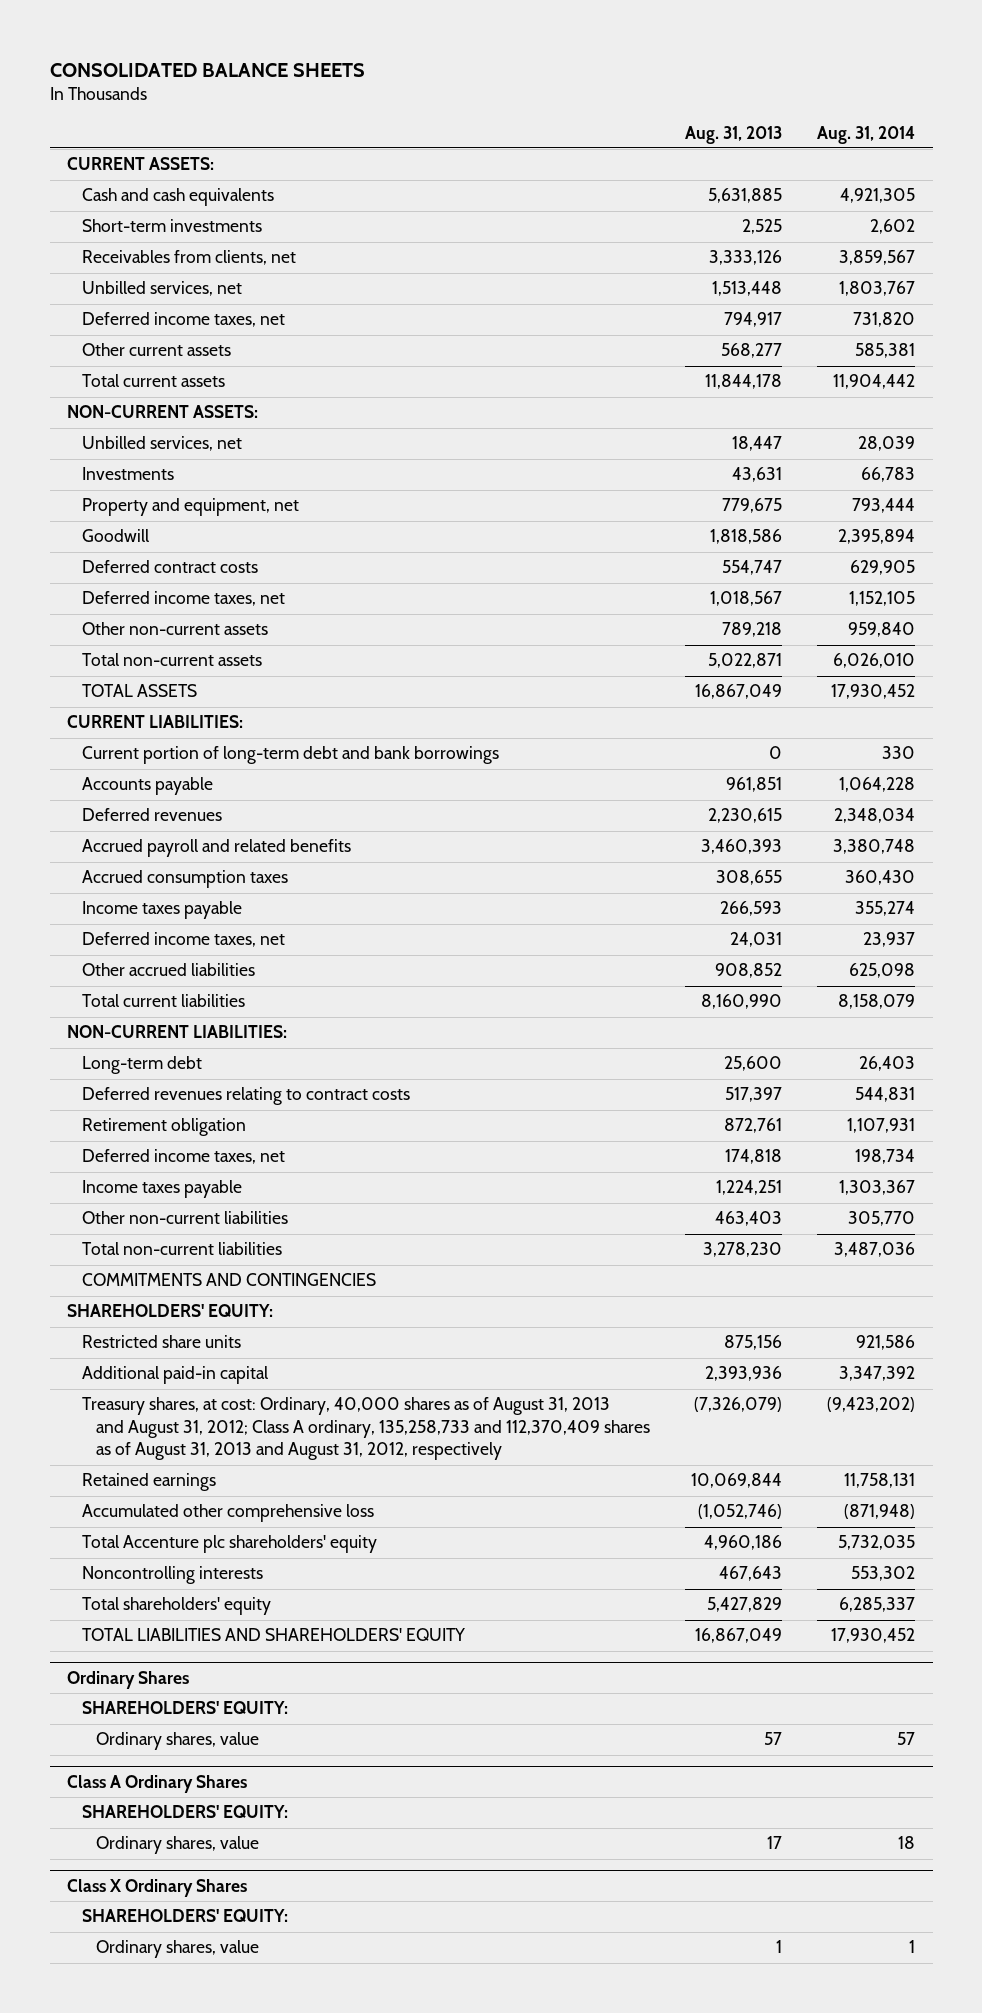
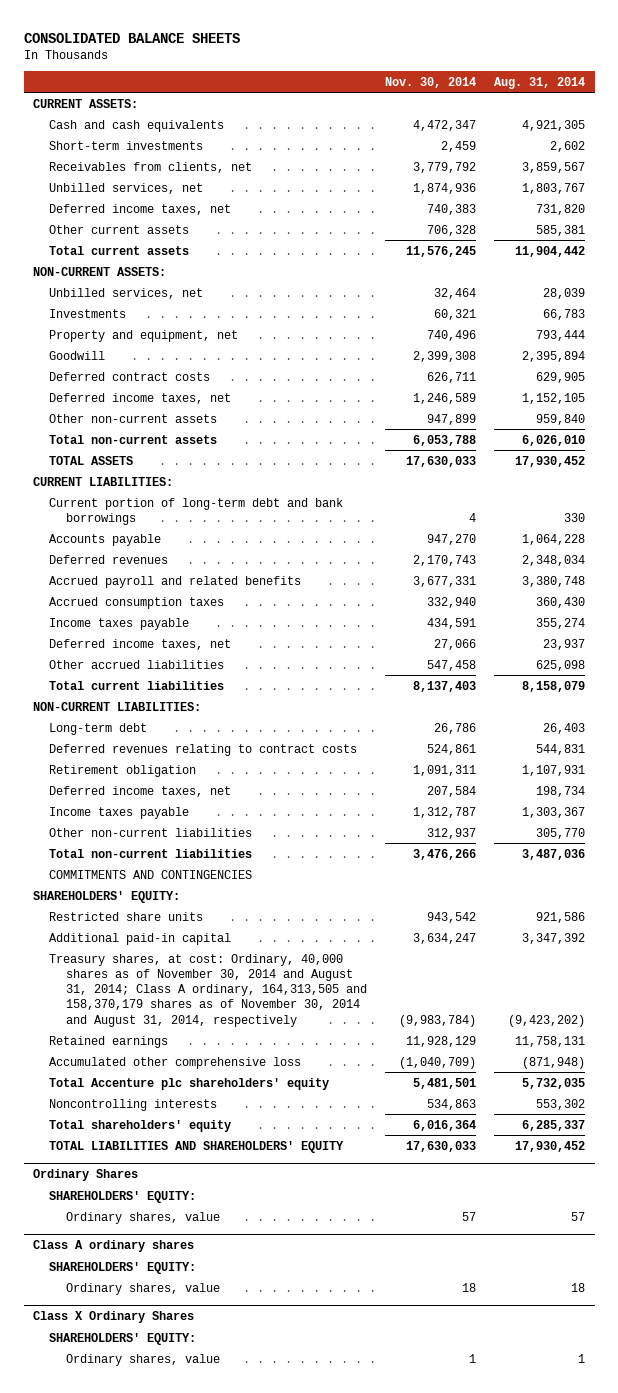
- | Aug. 31, 2013 | Aug. 31, 2014
+ | Nov. 30, 2014 | Aug. 31, 2014
- Treasury shares, at cost: Ordinary, 40,000 shares as of August 31, 2013 and August 31, 2012; Class A ordinary, 135,258,733 and 112,370,409 shares as of August 31, 2013 and August 31, 2012, respectively | (7,326,079) | (9,423,202)
+ Treasury shares, at cost: Ordinary, 40,000 shares as of November 30, 2014 and August 31, 2014; Class A ordinary, 164,313,505 and 158,370,179 shares as of November 30, 2014 and August 31, 2014, respectively | (9,983,784) | (9,423,202)
- Class A Ordinary Shares
+ Class A ordinary shares

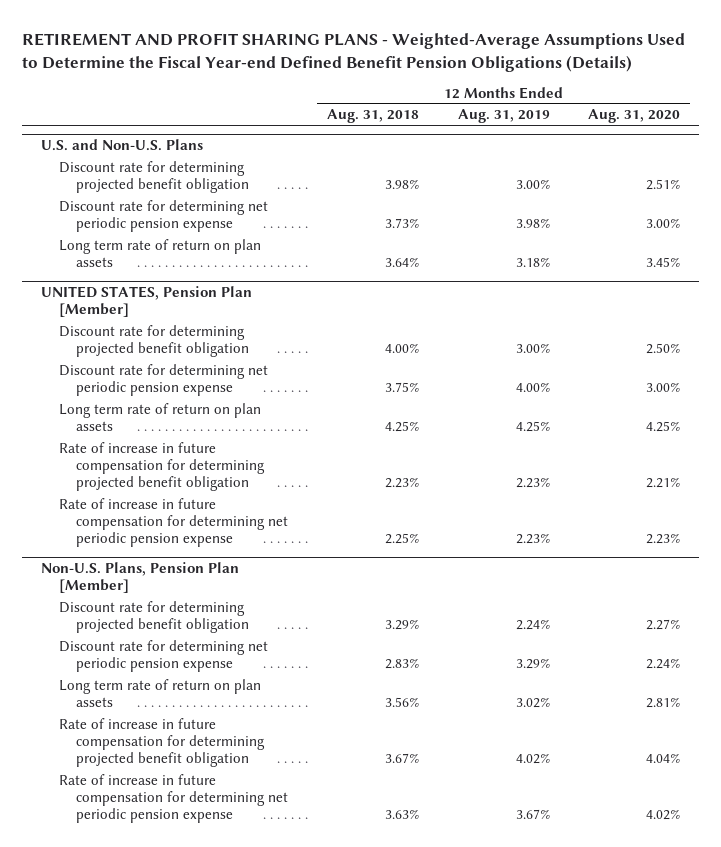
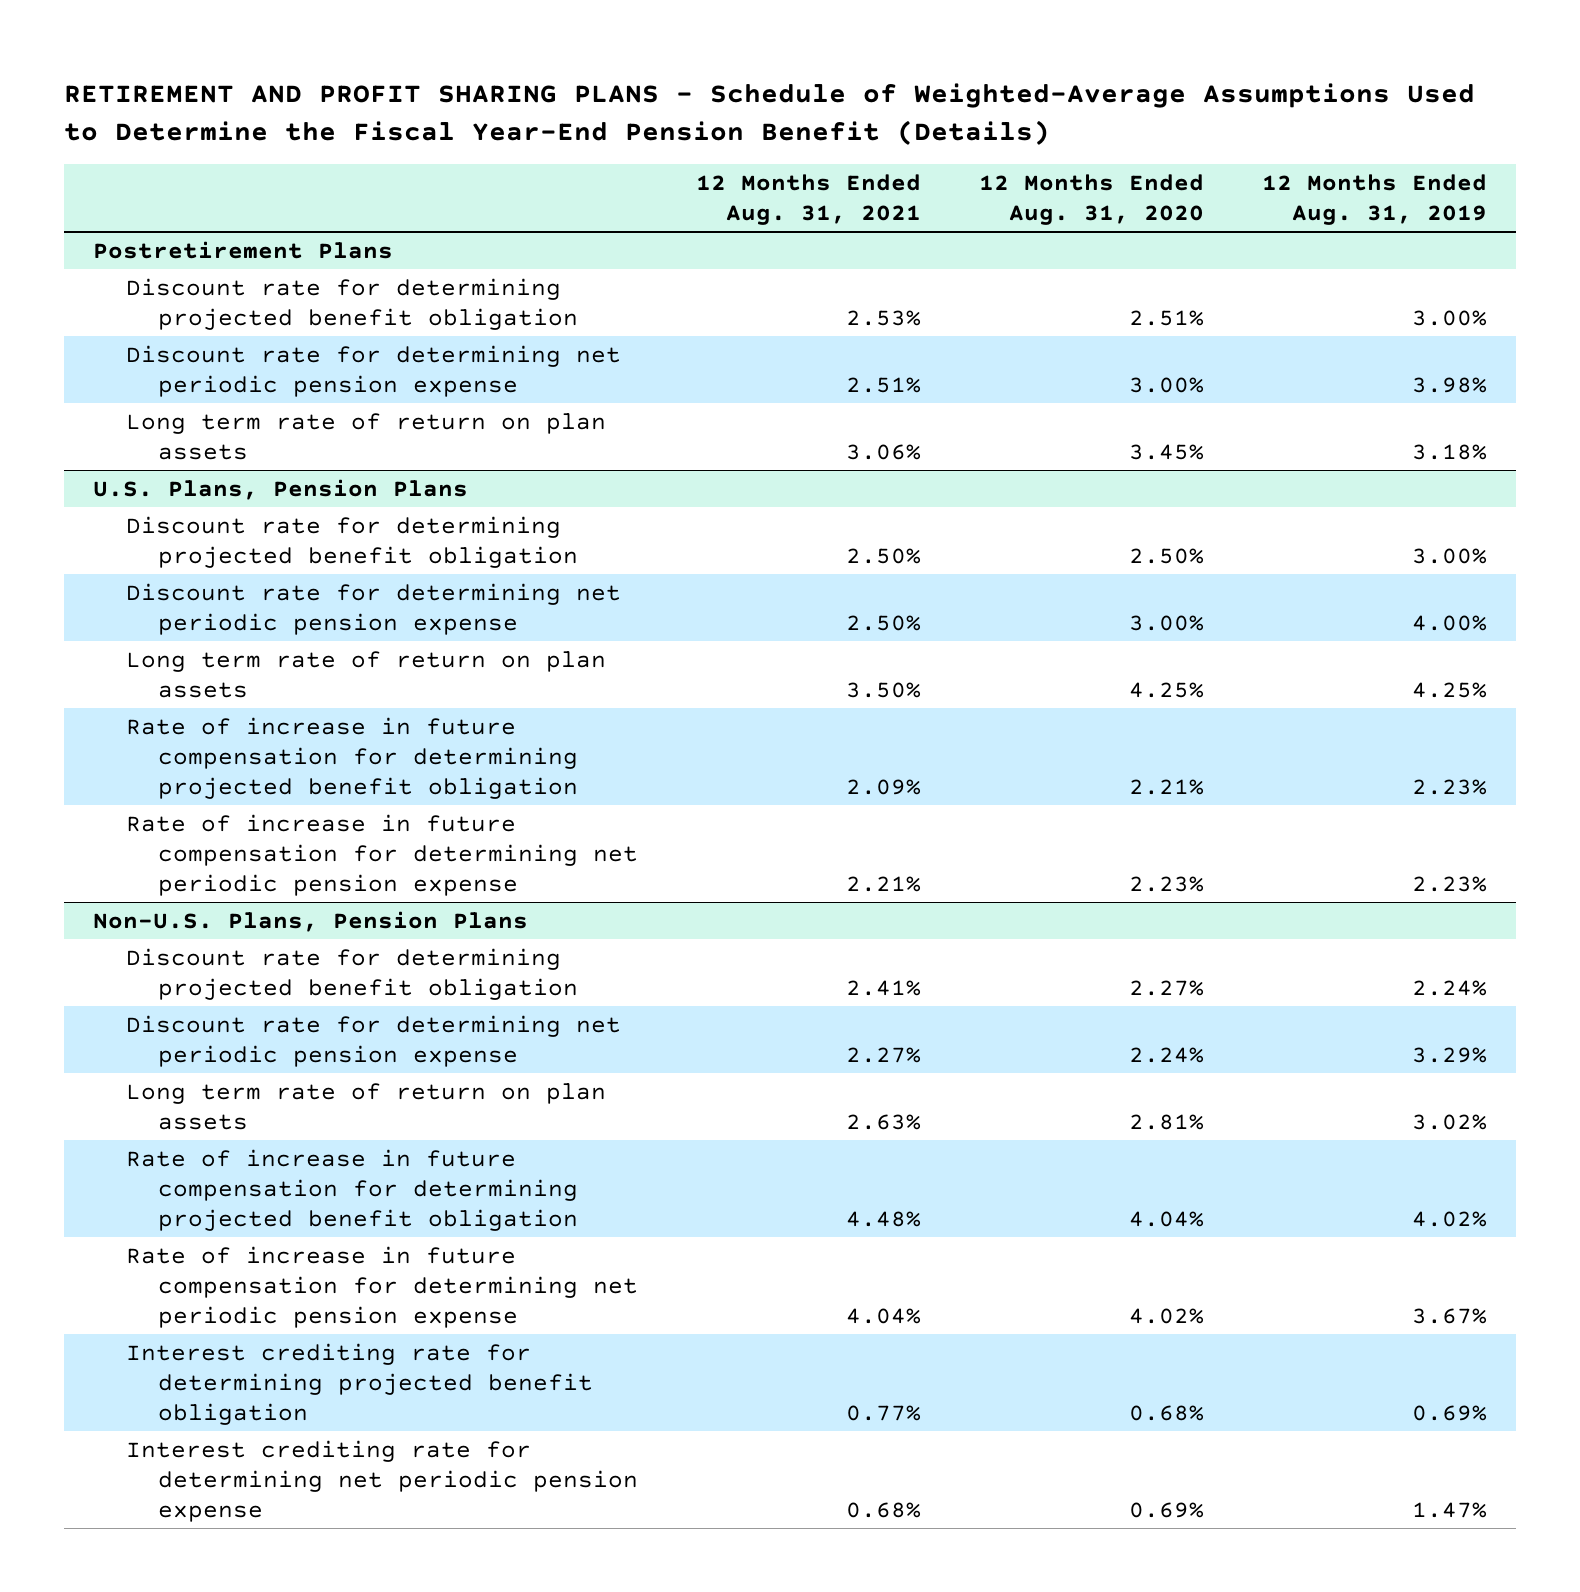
- RETIREMENT AND PROFIT SHARING PLANS - Weighted-Average Assumptions Used to Determine the Fiscal Year-end Defined Benefit Pension Obligations (Details)
+ RETIREMENT AND PROFIT SHARING PLANS - Schedule of Weighted-Average Assumptions Used to Determine the Fiscal Year-End Pension Benefit (Details)
- | 12 Months Ended Aug. 31, 2018 | 12 Months Ended Aug. 31, 2019 | 12 Months Ended Aug. 31, 2020
+ | 12 Months Ended Aug. 31, 2021 | 12 Months Ended Aug. 31, 2020 | 12 Months Ended Aug. 31, 2019
- U.S. and Non-U.S. Plans
+ Postretirement Plans
- UNITED STATES, Pension Plan [Member]
+ U.S. Plans, Pension Plans
- Non-U.S. Plans, Pension Plan [Member]
+ Non-U.S. Plans, Pension Plans
+ Interest crediting rate for determining projected benefit obligation | 0.77% | 0.68% | 0.69%
+ Interest crediting rate for determining net periodic pension expense | 0.68% | 0.69% | 1.47%

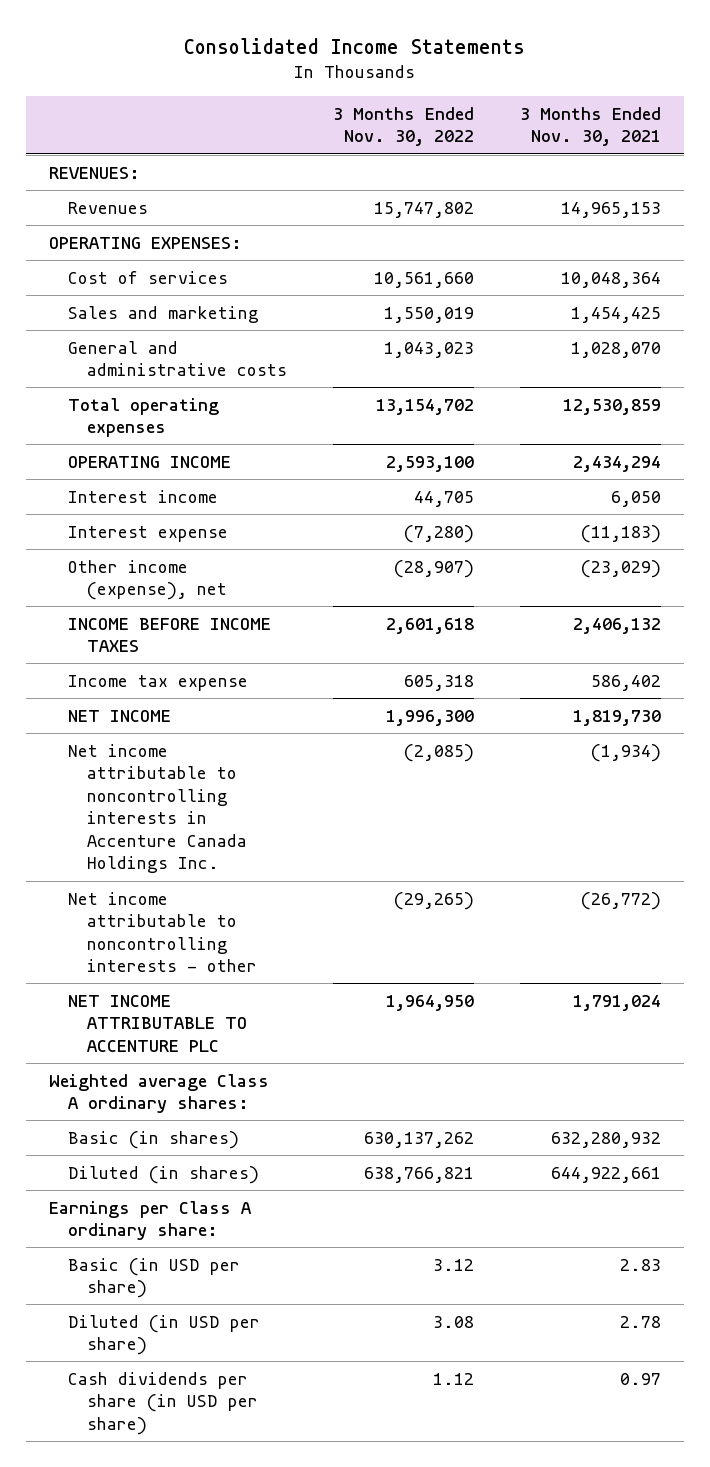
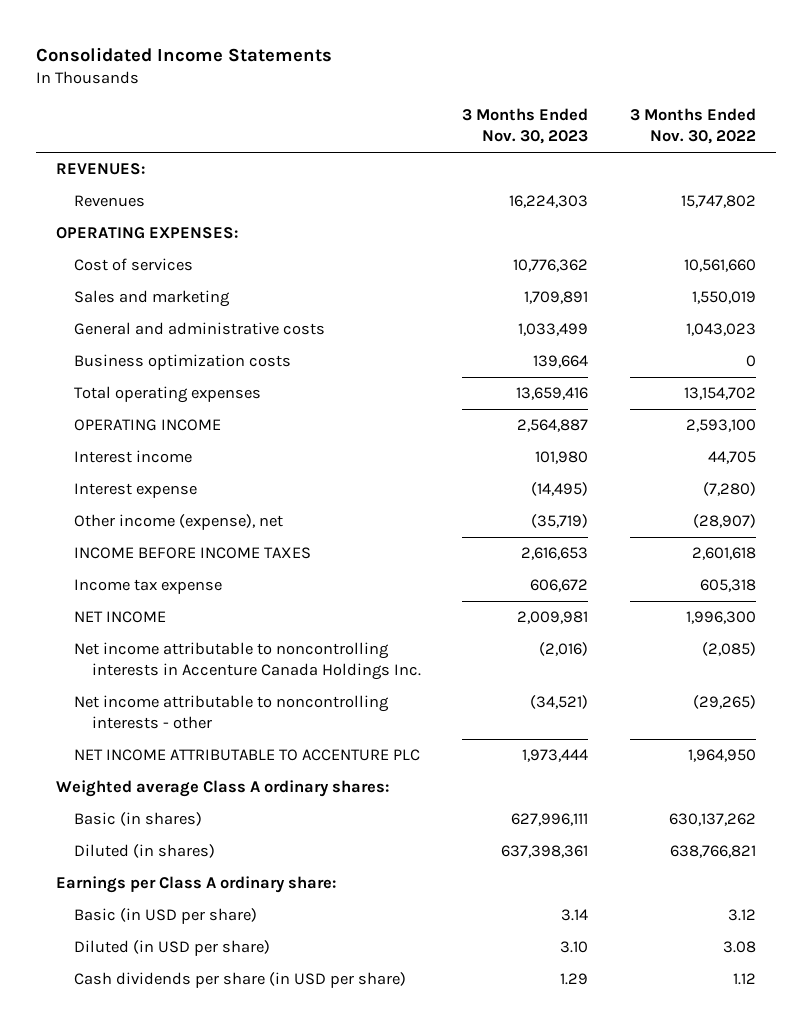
- | 3 Months Ended Nov. 30, 2022 | 3 Months Ended Nov. 30, 2021
+ | 3 Months Ended Nov. 30, 2023 | 3 Months Ended Nov. 30, 2022
+ Business optimization costs | 139,664 | 0

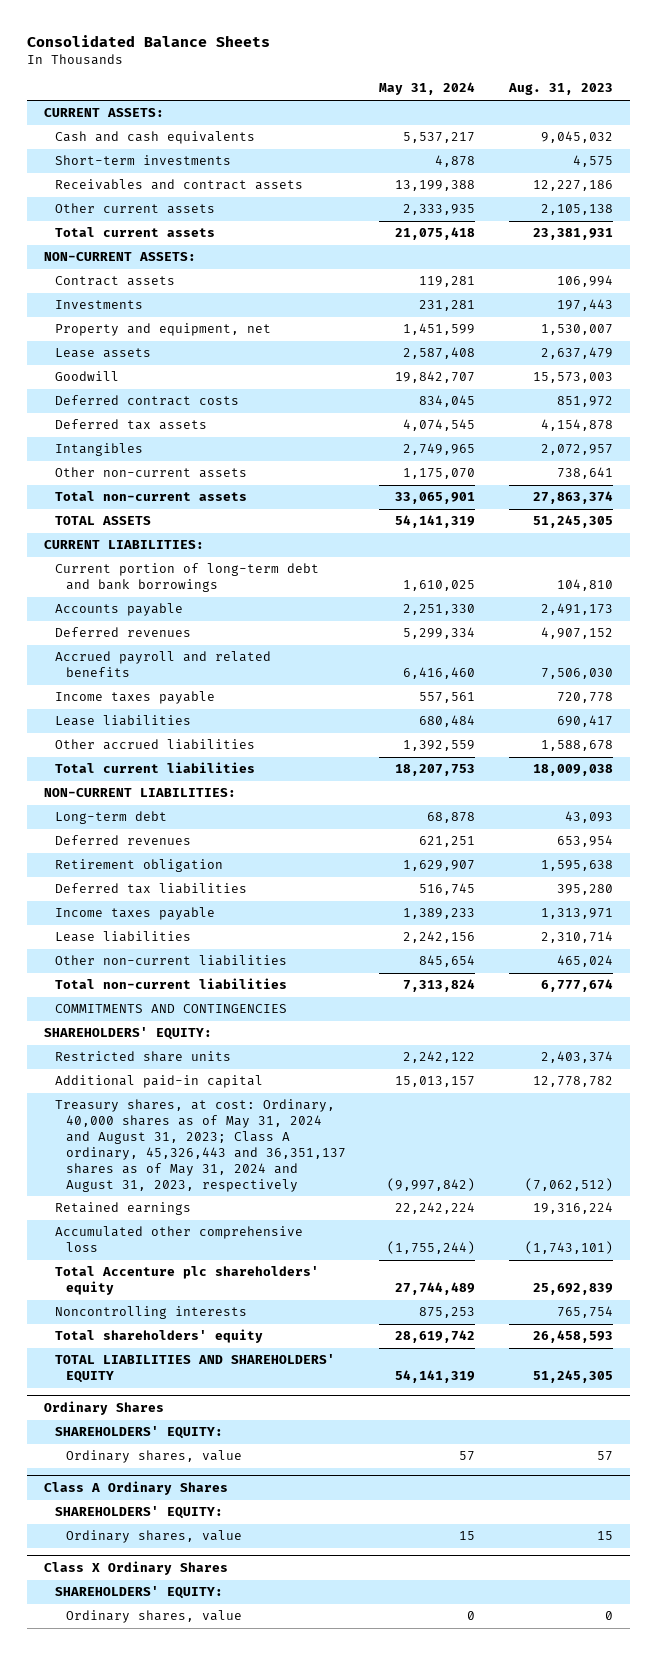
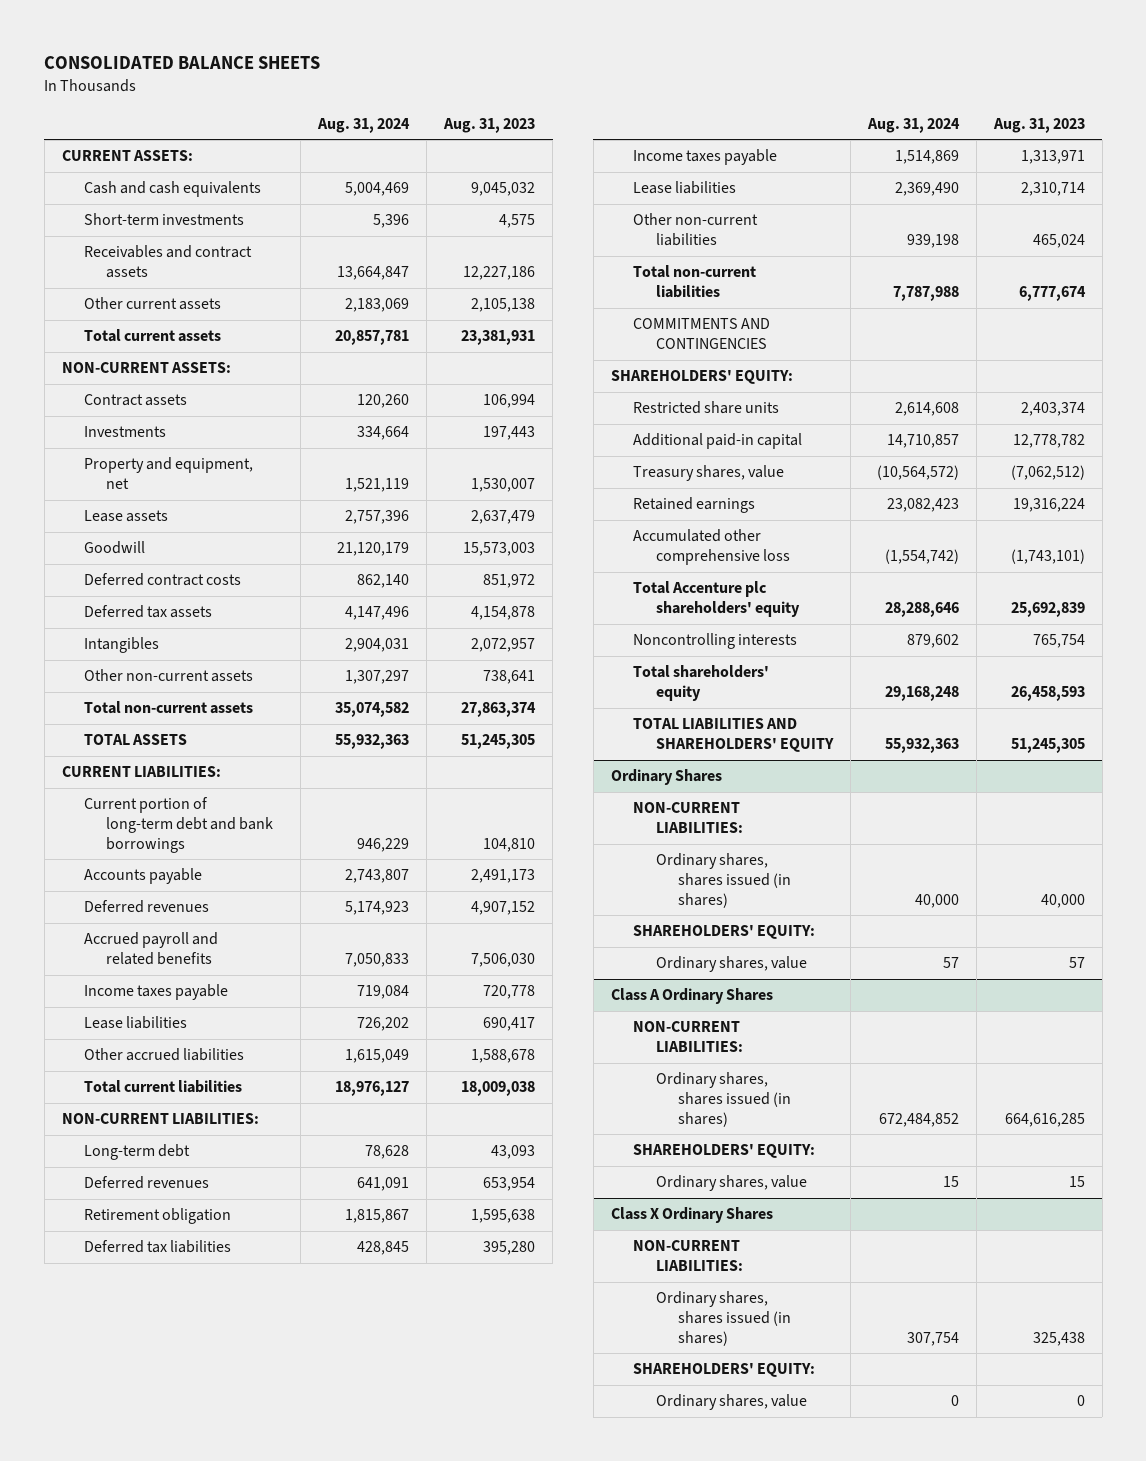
- Consolidated Balance Sheets
+ CONSOLIDATED BALANCE SHEETS
- | May 31, 2024 | Aug. 31, 2023
+ | Aug. 31, 2024 | Aug. 31, 2023
- Treasury shares, at cost: Ordinary, 40,000 shares as of May 31, 2024 and August 31, 2023; Class A ordinary, 45,326,443 and 36,351,137 shares as of May 31, 2024 and August 31, 2023, respectively | (9,997,842) | (7,062,512)
+ Treasury shares, value | (10,564,572) | (7,062,512)
@ Ordinary Shares
+ NON-CURRENT LIABILITIES:
+ Ordinary shares, shares issued (in shares) | 40,000 | 40,000
@ Class A Ordinary Shares
+ NON-CURRENT LIABILITIES:
+ Ordinary shares, shares issued (in shares) | 672,484,852 | 664,616,285
@ Class X Ordinary Shares
+ NON-CURRENT LIABILITIES:
+ Ordinary shares, shares issued (in shares) | 307,754 | 325,438

